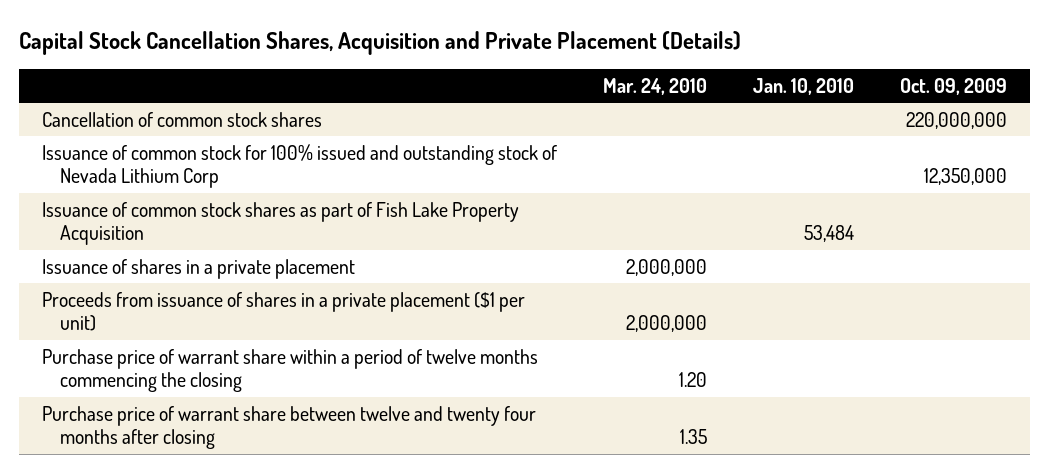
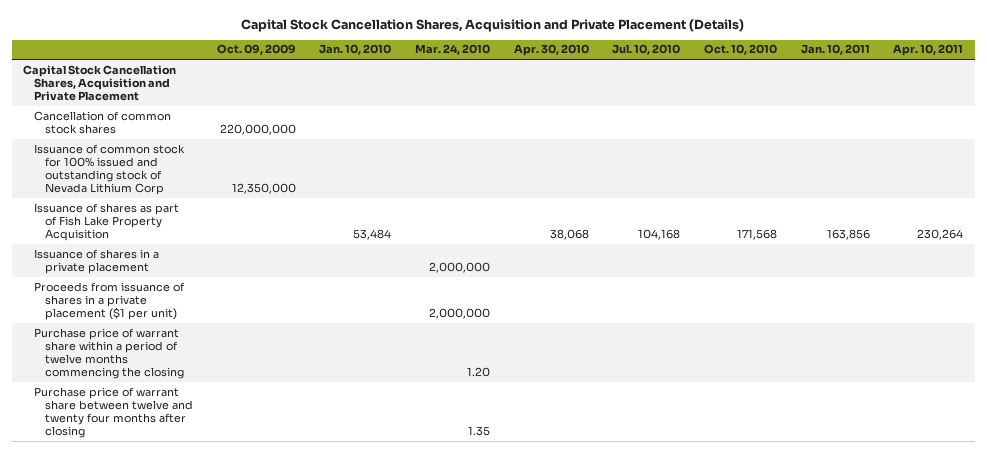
- | Mar. 24, 2010 | Jan. 10, 2010 | Oct. 09, 2009
+ | Oct. 09, 2009 | Jan. 10, 2010 | Mar. 24, 2010 | Apr. 30, 2010 | Jul. 10, 2010 | Oct. 10, 2010 | Jan. 10, 2011 | Apr. 10, 2011
+ Capital Stock Cancellation Shares, Acquisition and Private Placement
- Issuance of common stock shares as part of Fish Lake Property Acquisition | | 53,484 |
+ Issuance of shares as part of Fish Lake Property Acquisition | | 53,484 | | 38,068 | 104,168 | 171,568 | 163,856 | 230,264

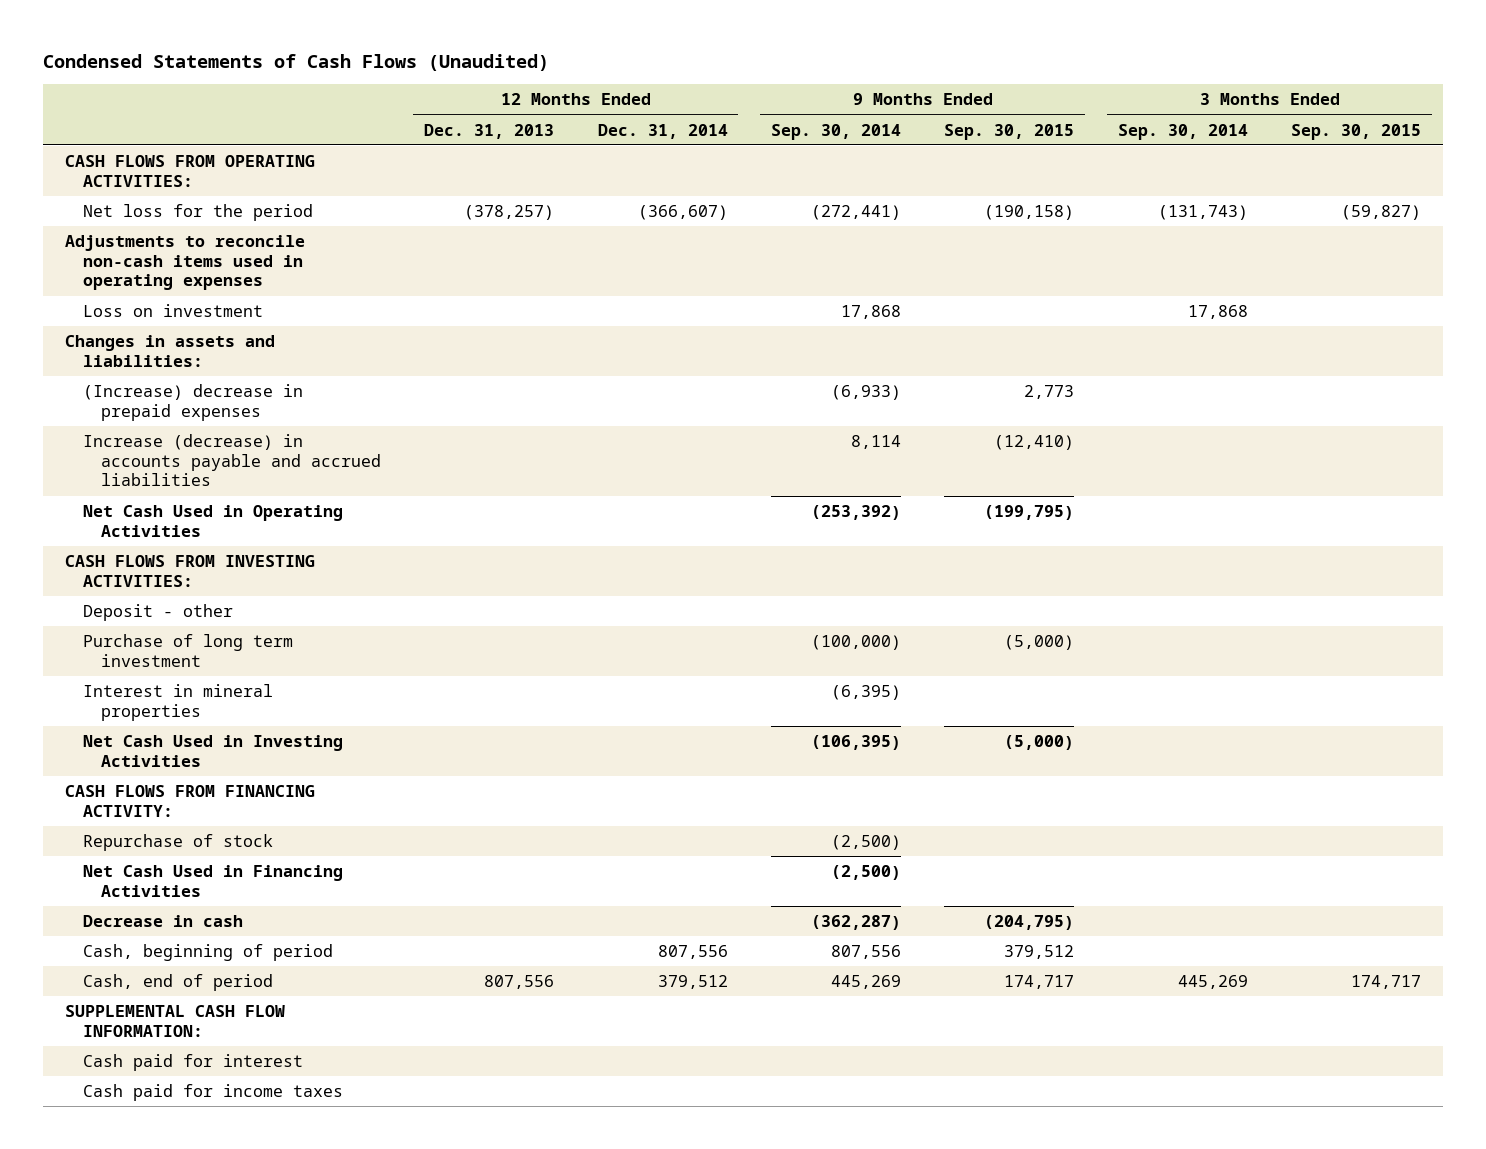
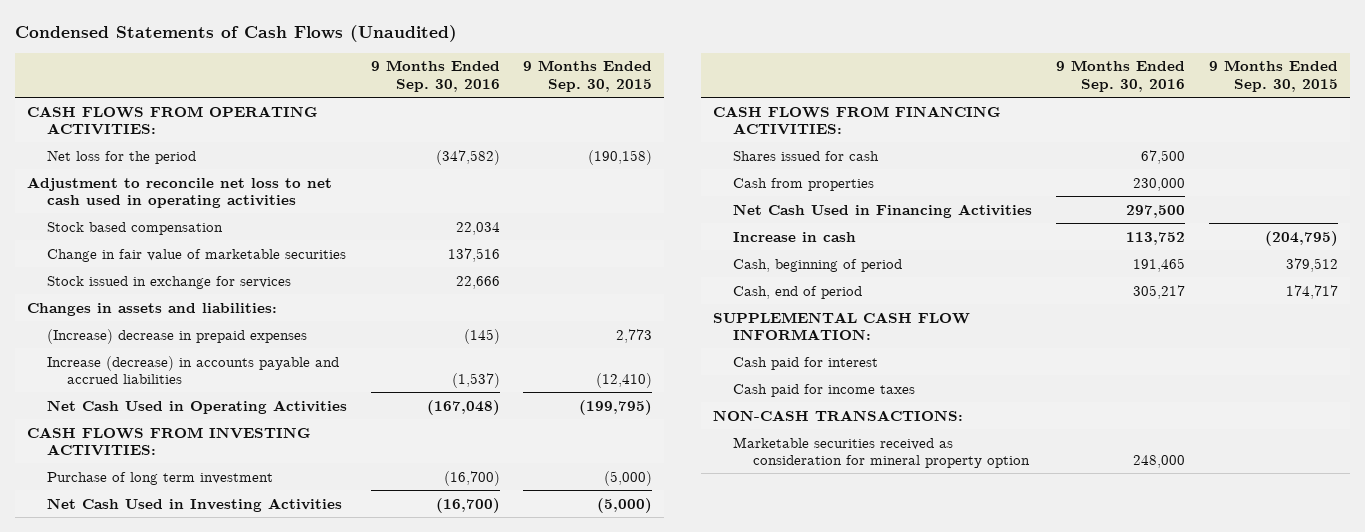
- | 12 Months Ended Dec. 31, 2013 | 12 Months Ended Dec. 31, 2014 | 9 Months Ended Sep. 30, 2014 | 9 Months Ended Sep. 30, 2015 | 3 Months Ended Sep. 30, 2014 | 3 Months Ended Sep. 30, 2015
+ | 9 Months Ended Sep. 30, 2016 | 9 Months Ended Sep. 30, 2015
- Adjustments to reconcile non-cash items used in operating expenses
- Loss on investment | | | 17,868 | | 17,868 |
+ Adjustment to reconcile net loss to net cash used in operating activities
+ Stock based compensation | 22,034 |
+ Change in fair value of marketable securities | 137,516 |
+ Stock issued in exchange for services | 22,666 |
- Deposit - other
- Interest in mineral properties | | | (6,395) | | |
- CASH FLOWS FROM FINANCING ACTIVITY:
- Repurchase of stock | | | (2,500) | | |
+ CASH FLOWS FROM FINANCING ACTIVITIES:
+ Shares issued for cash | 67,500 |
+ Cash from properties | 230,000 |
- Decrease in cash | | | (362,287) | (204,795) | |
+ Increase in cash | 113,752 | (204,795)
+ NON-CASH TRANSACTIONS:
+ Marketable securities received as consideration for mineral property option | 248,000 |

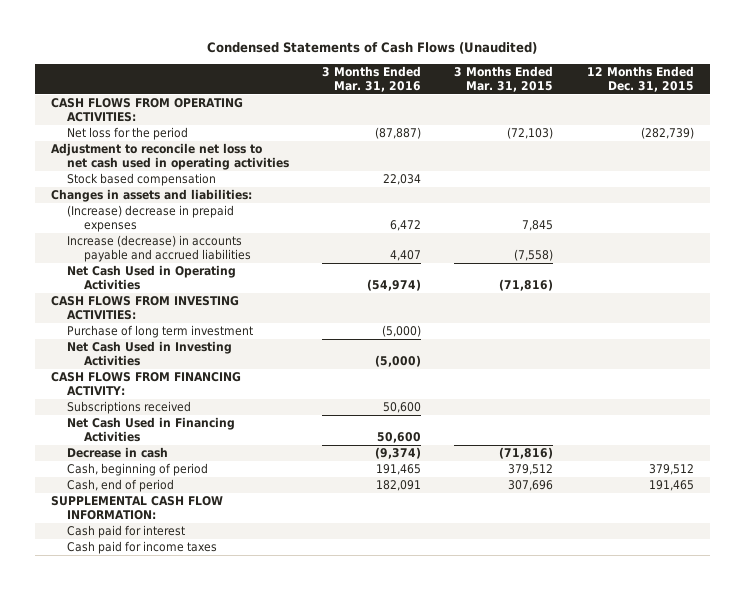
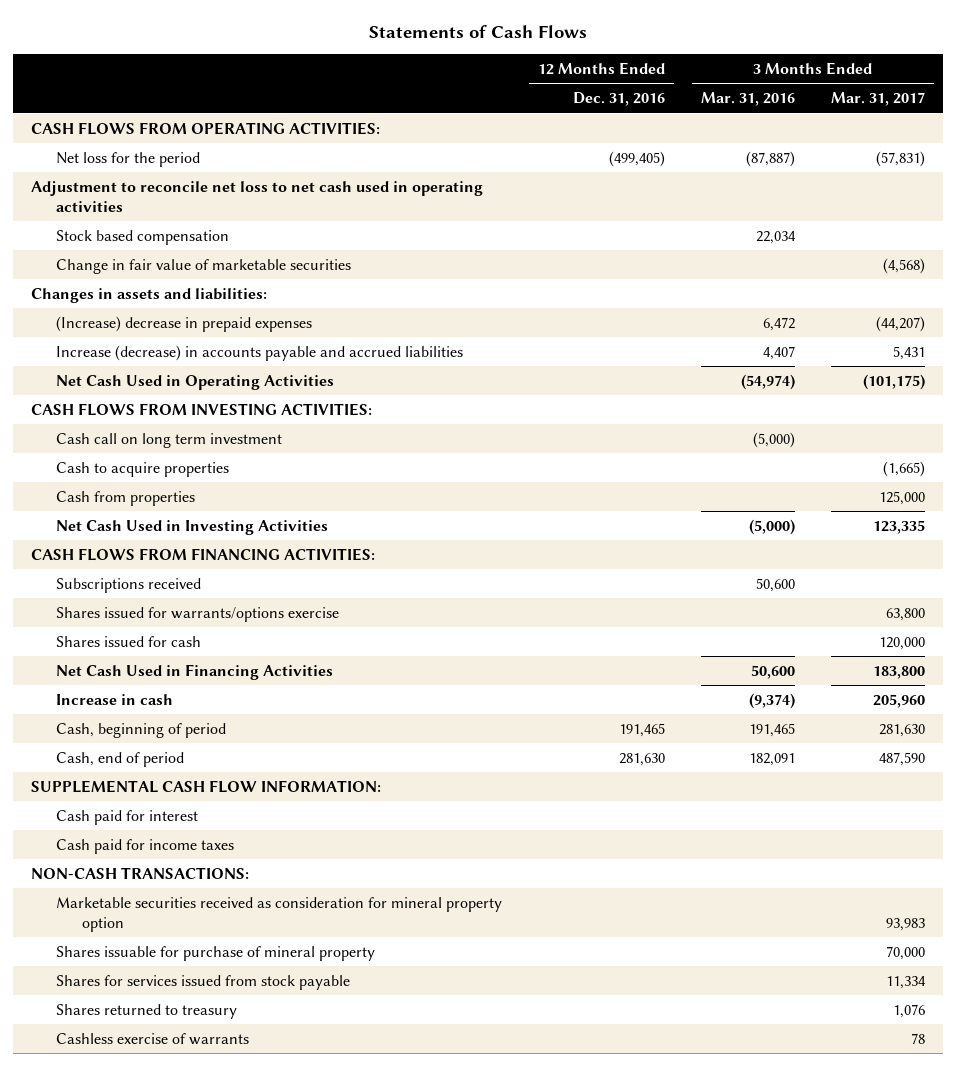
- Condensed Statements of Cash Flows (Unaudited)
+ Statements of Cash Flows
- | 3 Months Ended Mar. 31, 2016 | 3 Months Ended Mar. 31, 2015 | 12 Months Ended Dec. 31, 2015
+ | 12 Months Ended Dec. 31, 2016 | 3 Months Ended Mar. 31, 2016 | 3 Months Ended Mar. 31, 2017
+ Change in fair value of marketable securities | | | (4,568)
- Purchase of long term investment | (5,000) | |
+ Cash call on long term investment | | (5,000) |
+ Cash to acquire properties | | | (1,665)
+ Cash from properties | | | 125,000
- CASH FLOWS FROM FINANCING ACTIVITY:
+ CASH FLOWS FROM FINANCING ACTIVITIES:
+ Shares issued for warrants/options exercise | | | 63,800
+ Shares issued for cash | | | 120,000
- Decrease in cash | (9,374) | (71,816) |
+ Increase in cash | | (9,374) | 205,960
+ NON-CASH TRANSACTIONS:
+ Marketable securities received as consideration for mineral property option | | | 93,983
+ Shares issuable for purchase of mineral property | | | 70,000
+ Shares for services issued from stock payable | | | 11,334
+ Shares returned to treasury | | | 1,076
+ Cashless exercise of warrants | | | 78

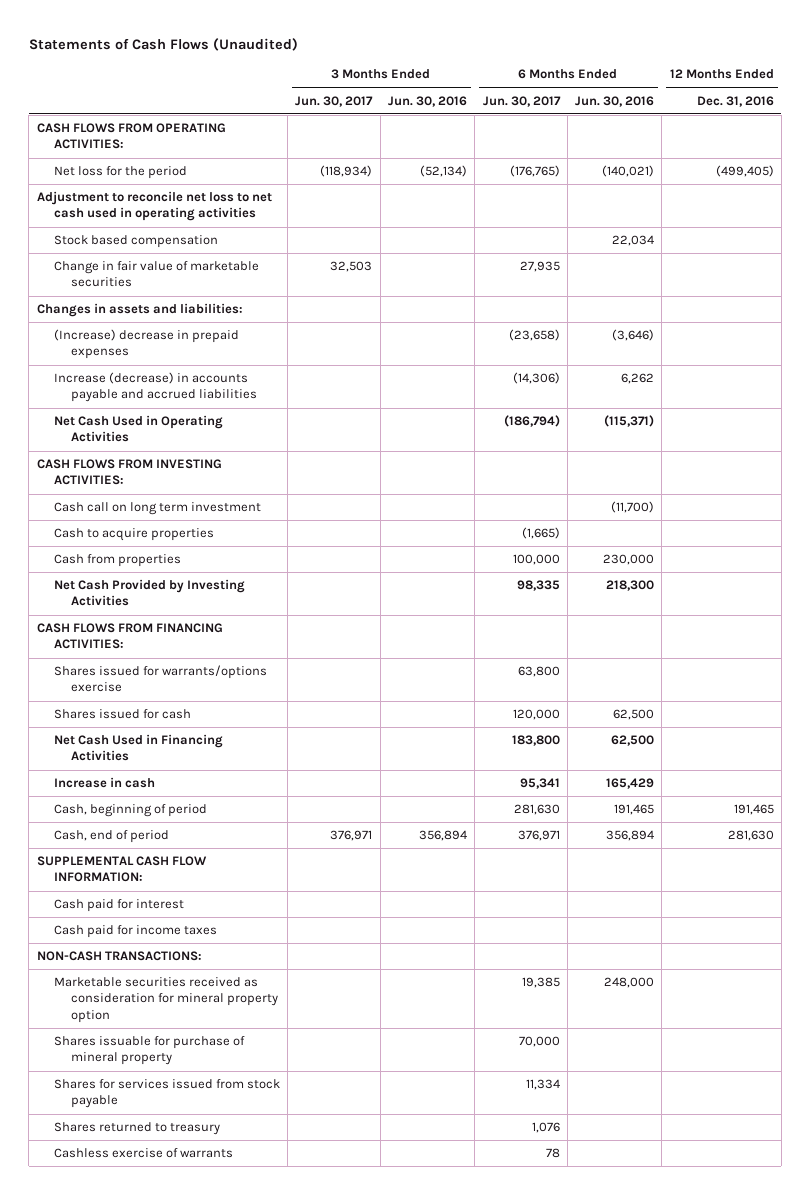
- Statements of Cash Flows
+ Statements of Cash Flows (Unaudited)
- | 12 Months Ended Dec. 31, 2016 | 3 Months Ended Mar. 31, 2016 | 3 Months Ended Mar. 31, 2017
+ | 3 Months Ended Jun. 30, 2017 | 3 Months Ended Jun. 30, 2016 | 6 Months Ended Jun. 30, 2017 | 6 Months Ended Jun. 30, 2016 | 12 Months Ended Dec. 31, 2016
- Net Cash Used in Investing Activities | | (5,000) | 123,335
+ Net Cash Provided by Investing Activities | | | 98,335 | 218,300 |
- Subscriptions received | | 50,600 |

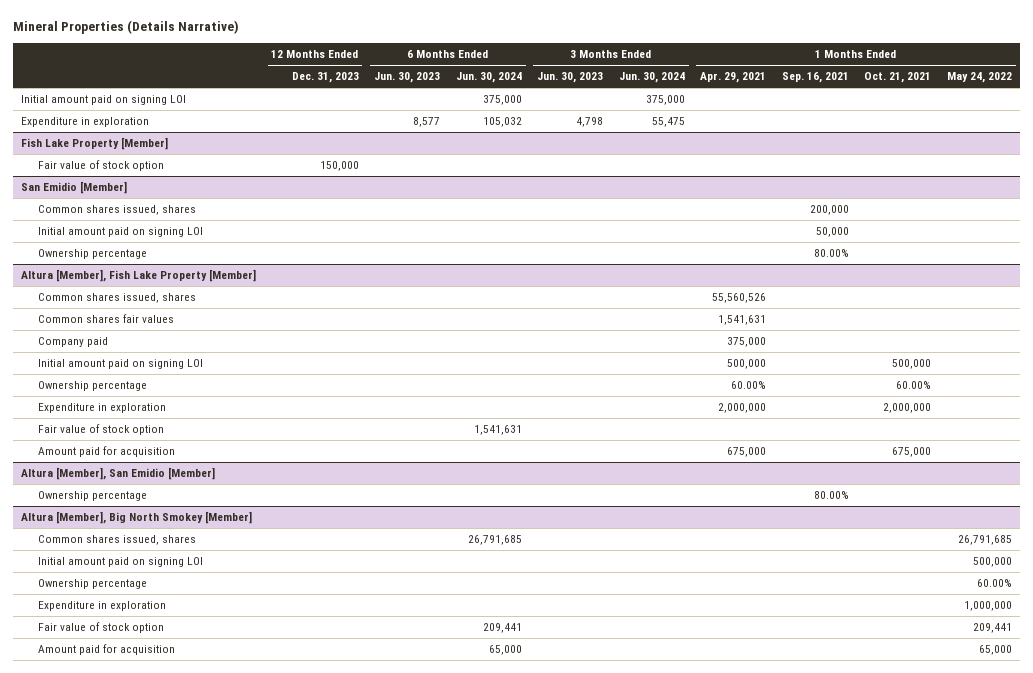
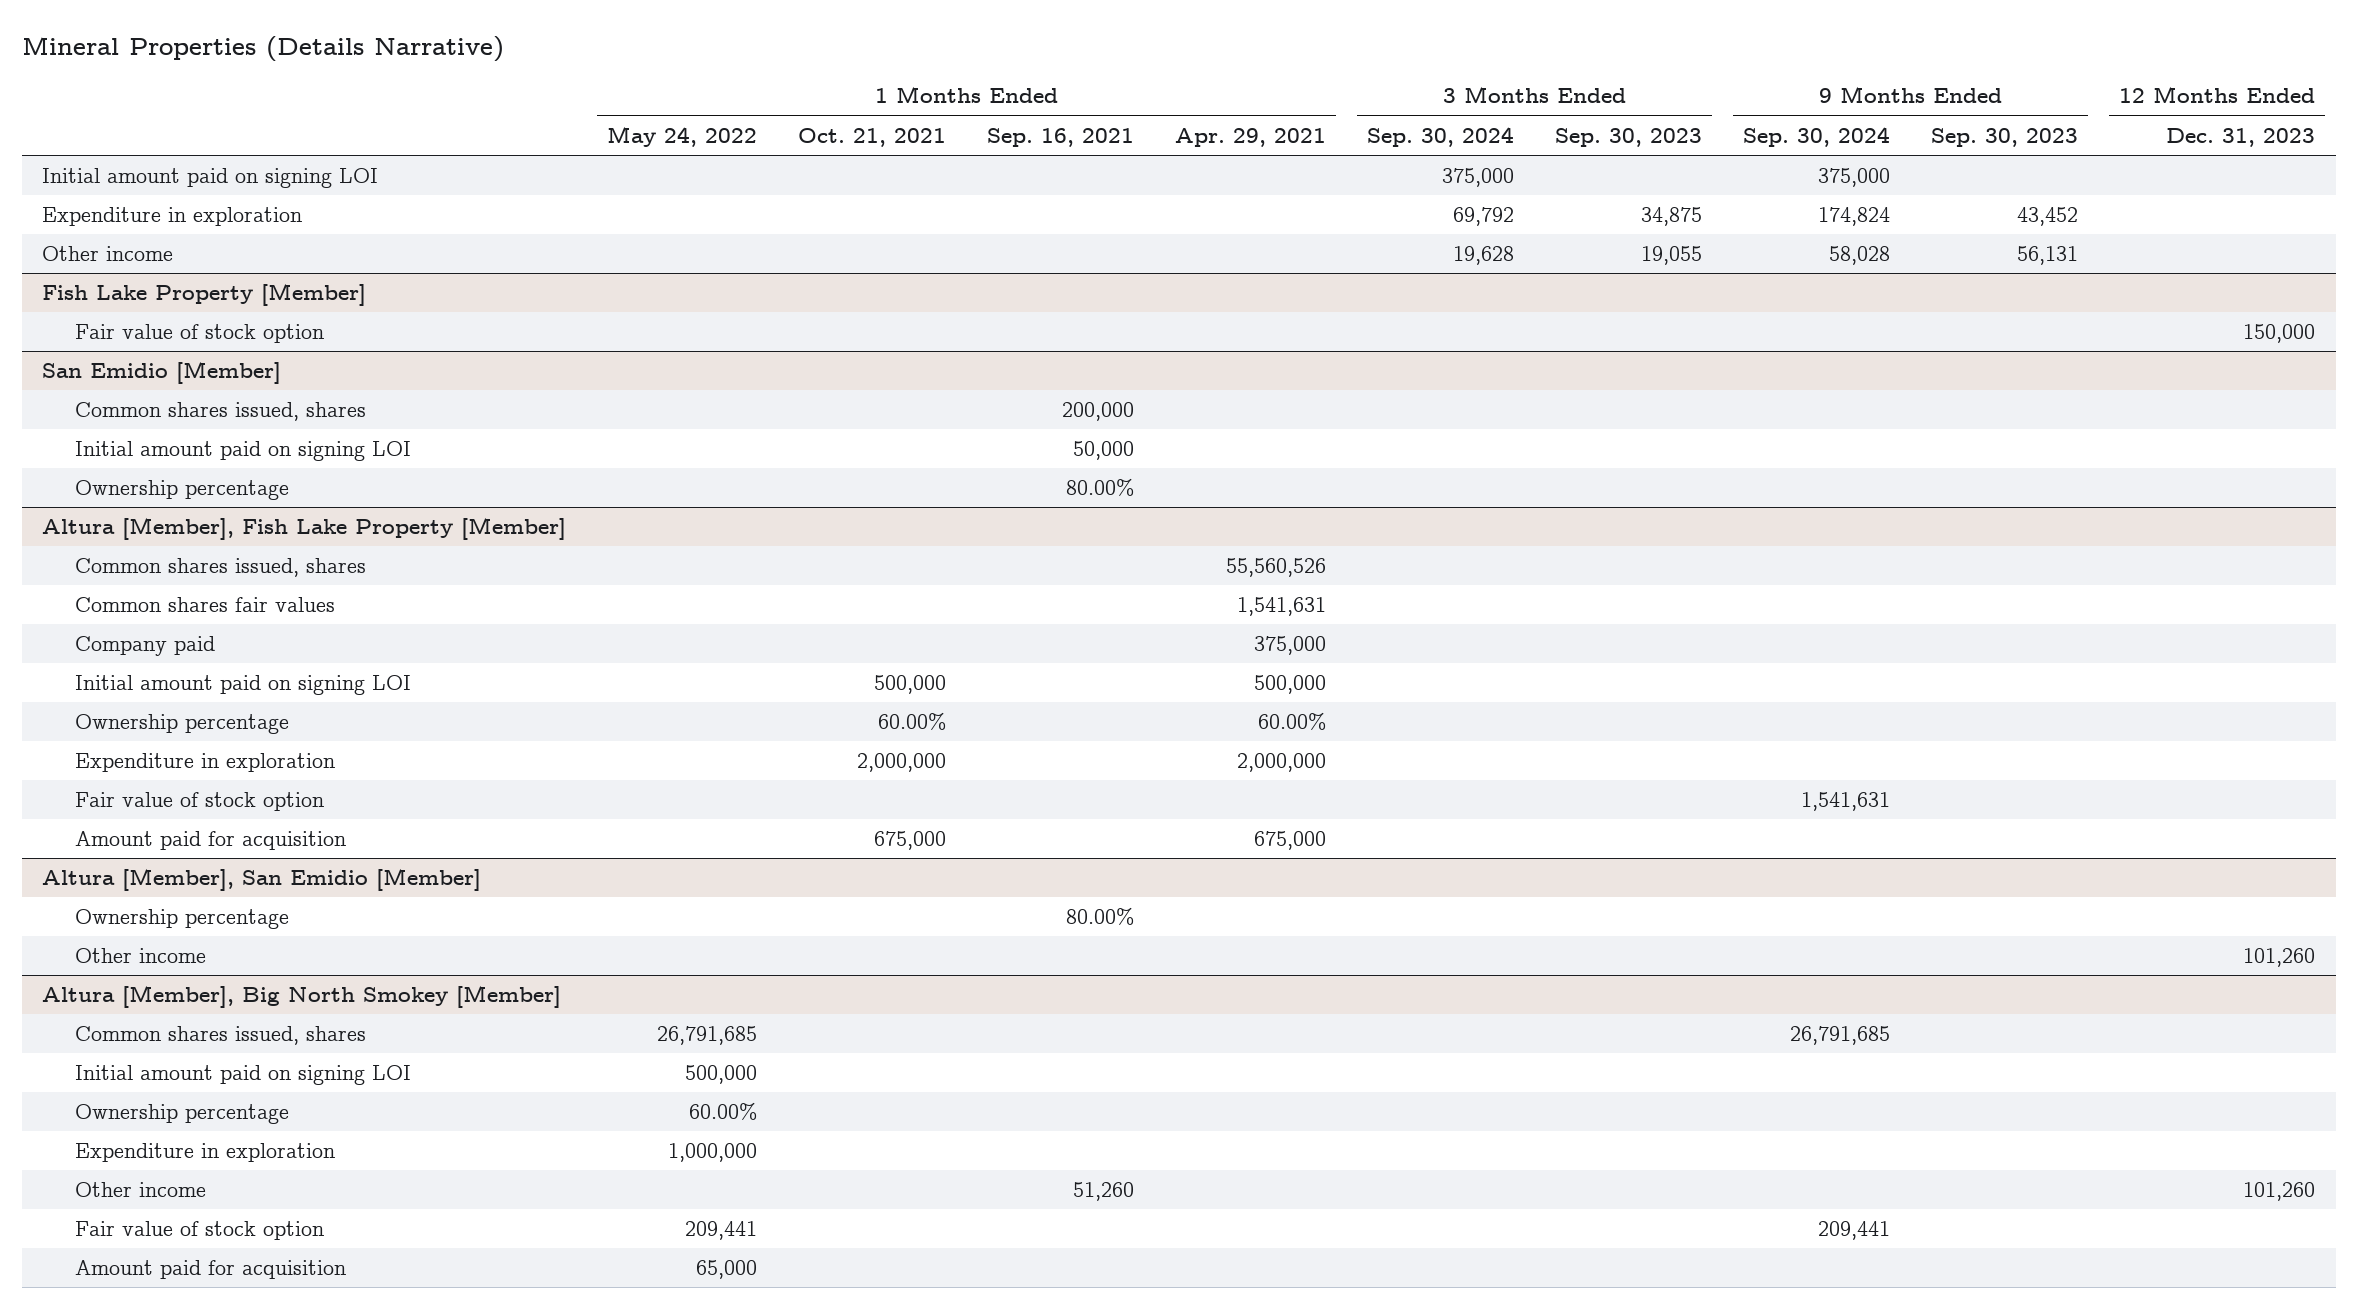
- | 12 Months Ended Dec. 31, 2023 | 6 Months Ended Jun. 30, 2023 | 6 Months Ended Jun. 30, 2024 | 3 Months Ended Jun. 30, 2023 | 3 Months Ended Jun. 30, 2024 | 1 Months Ended Apr. 29, 2021 | 1 Months Ended Sep. 16, 2021 | 1 Months Ended Oct. 21, 2021 | 1 Months Ended May 24, 2022
+ | 1 Months Ended May 24, 2022 | 1 Months Ended Oct. 21, 2021 | 1 Months Ended Sep. 16, 2021 | 1 Months Ended Apr. 29, 2021 | 3 Months Ended Sep. 30, 2024 | 3 Months Ended Sep. 30, 2023 | 9 Months Ended Sep. 30, 2024 | 9 Months Ended Sep. 30, 2023 | 12 Months Ended Dec. 31, 2023
+ Other income | | | | | 19,628 | 19,055 | 58,028 | 56,131 |
@ Altura [Member], San Emidio [Member]
+ Other income | | | | | | | | | 101,260
@ Altura [Member], Big North Smokey [Member]
+ Other income | | | 51,260 | | | | | | 101,260

